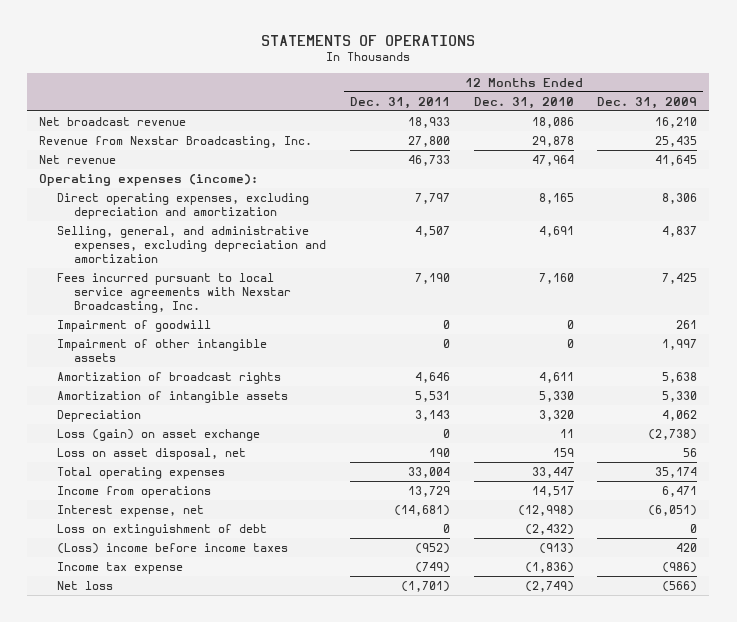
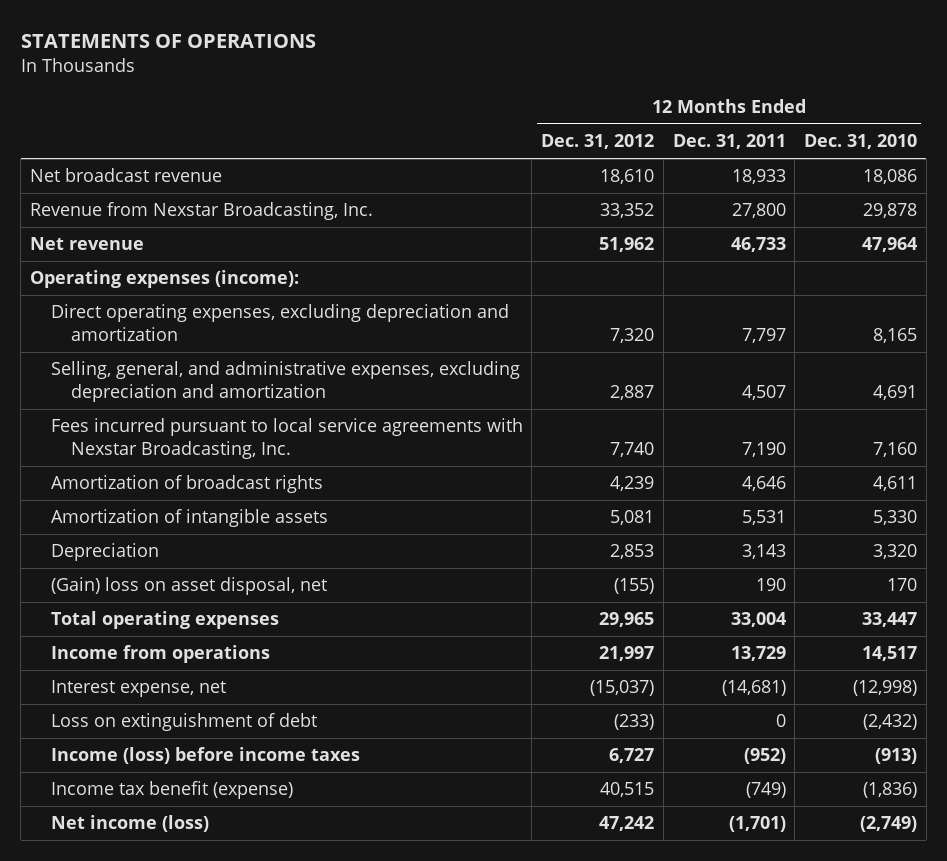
- | 12 Months Ended Dec. 31, 2011 | 12 Months Ended Dec. 31, 2010 | 12 Months Ended Dec. 31, 2009
+ | 12 Months Ended Dec. 31, 2012 | 12 Months Ended Dec. 31, 2011 | 12 Months Ended Dec. 31, 2010
- Impairment of goodwill | 0 | 0 | 261
- Impairment of other intangible assets | 0 | 0 | 1,997
- Loss (gain) on asset exchange | 0 | 11 | (2,738)
- Loss on asset disposal, net | 190 | 159 | 56
+ (Gain) loss on asset disposal, net | (155) | 190 | 170
- (Loss) income before income taxes | (952) | (913) | 420
- Income tax expense | (749) | (1,836) | (986)
- Net loss | (1,701) | (2,749) | (566)
+ Income (loss) before income taxes | 6,727 | (952) | (913)
+ Income tax benefit (expense) | 40,515 | (749) | (1,836)
+ Net income (loss) | 47,242 | (1,701) | (2,749)

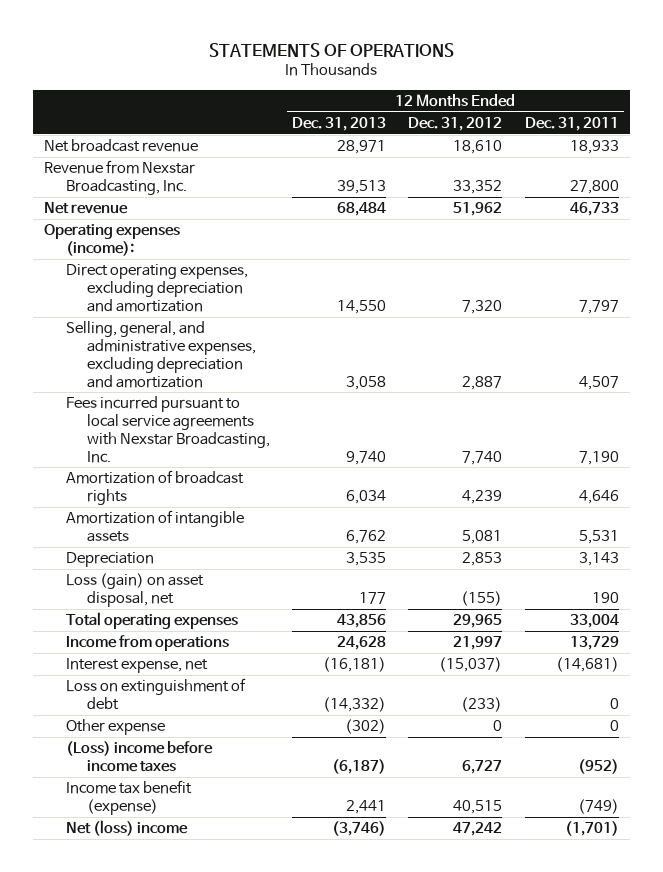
- | 12 Months Ended Dec. 31, 2012 | 12 Months Ended Dec. 31, 2011 | 12 Months Ended Dec. 31, 2010
+ | 12 Months Ended Dec. 31, 2013 | 12 Months Ended Dec. 31, 2012 | 12 Months Ended Dec. 31, 2011
- (Gain) loss on asset disposal, net | (155) | 190 | 170
+ Loss (gain) on asset disposal, net | 177 | (155) | 190
- Income (loss) before income taxes | 6,727 | (952) | (913)
+ Other expense | (302) | 0 | 0
+ (Loss) income before income taxes | (6,187) | 6,727 | (952)
- Net income (loss) | 47,242 | (1,701) | (2,749)
+ Net (loss) income | (3,746) | 47,242 | (1,701)

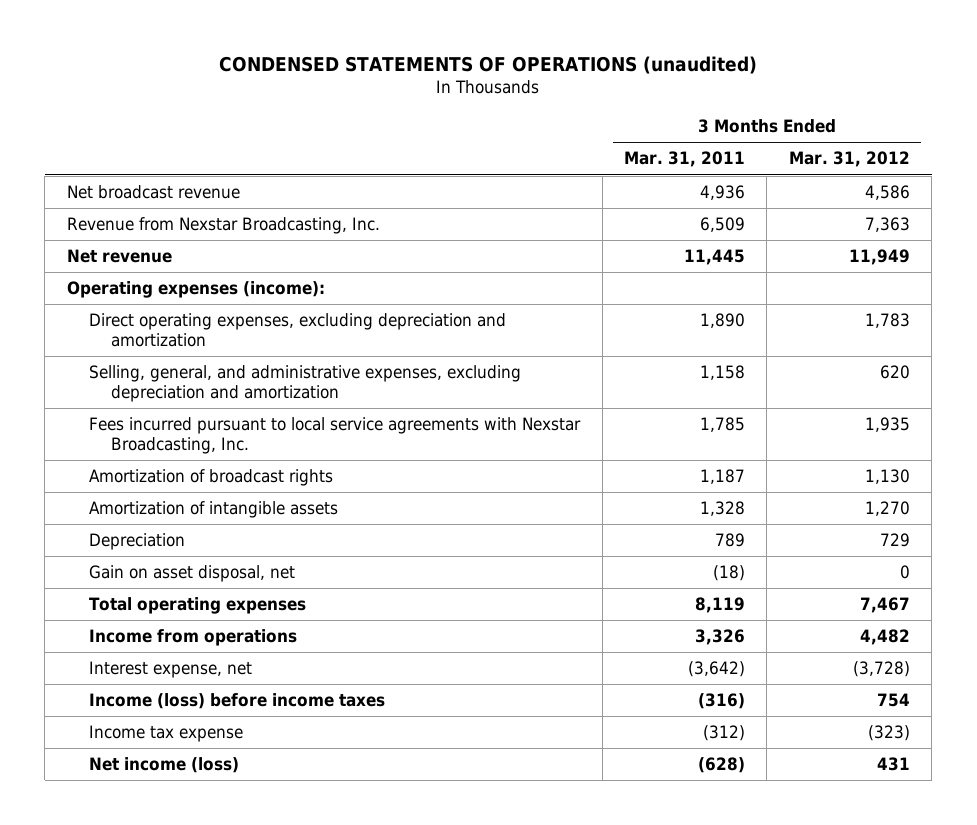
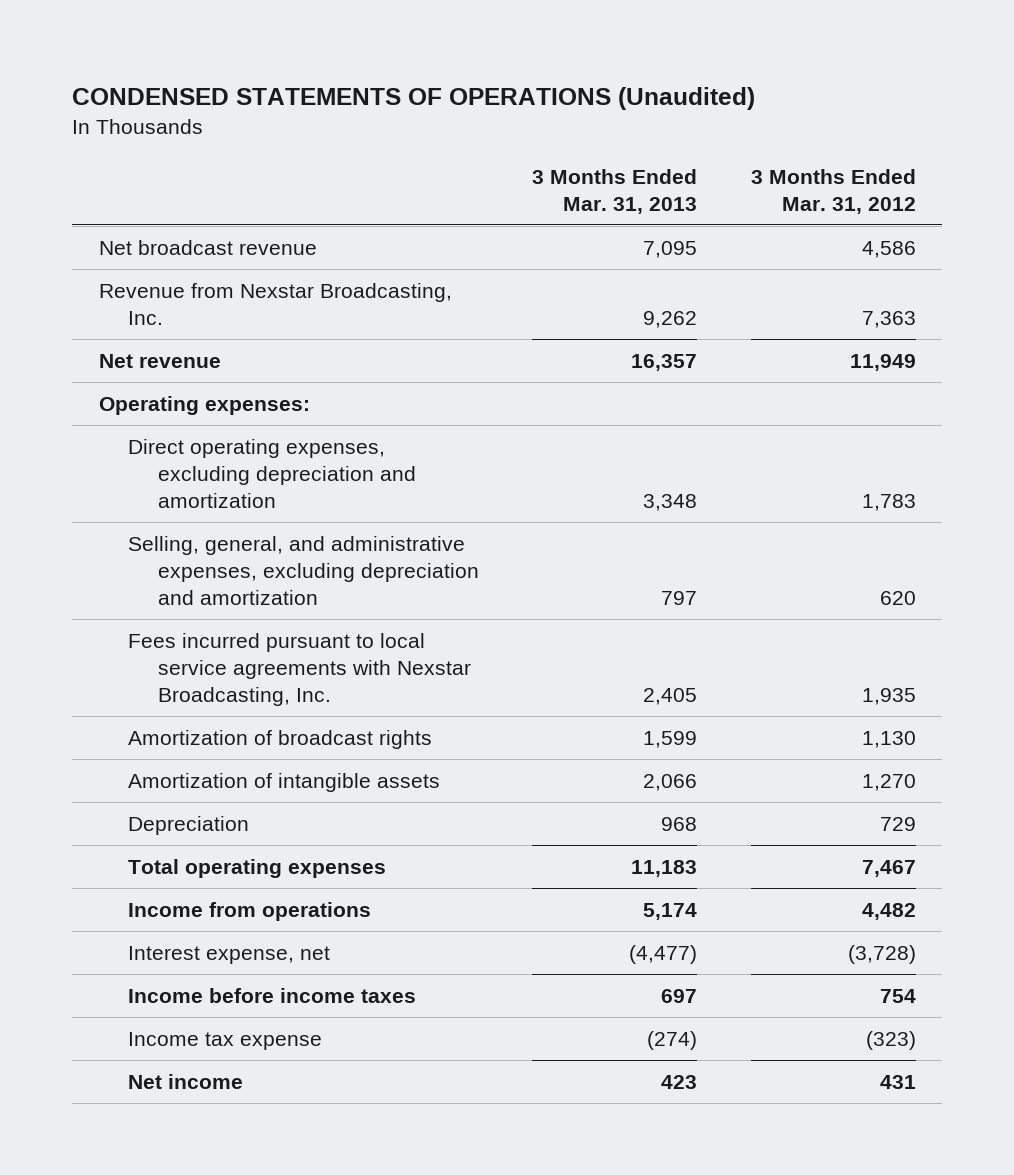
- CONDENSED STATEMENTS OF OPERATIONS (unaudited)
+ CONDENSED STATEMENTS OF OPERATIONS (Unaudited)
- | 3 Months Ended Mar. 31, 2011 | 3 Months Ended Mar. 31, 2012
+ | 3 Months Ended Mar. 31, 2013 | 3 Months Ended Mar. 31, 2012
- Operating expenses (income):
+ Operating expenses:
- Gain on asset disposal, net | (18) | 0
- Income (loss) before income taxes | (316) | 754
+ Income before income taxes | 697 | 754
- Net income (loss) | (628) | 431
+ Net income | 423 | 431

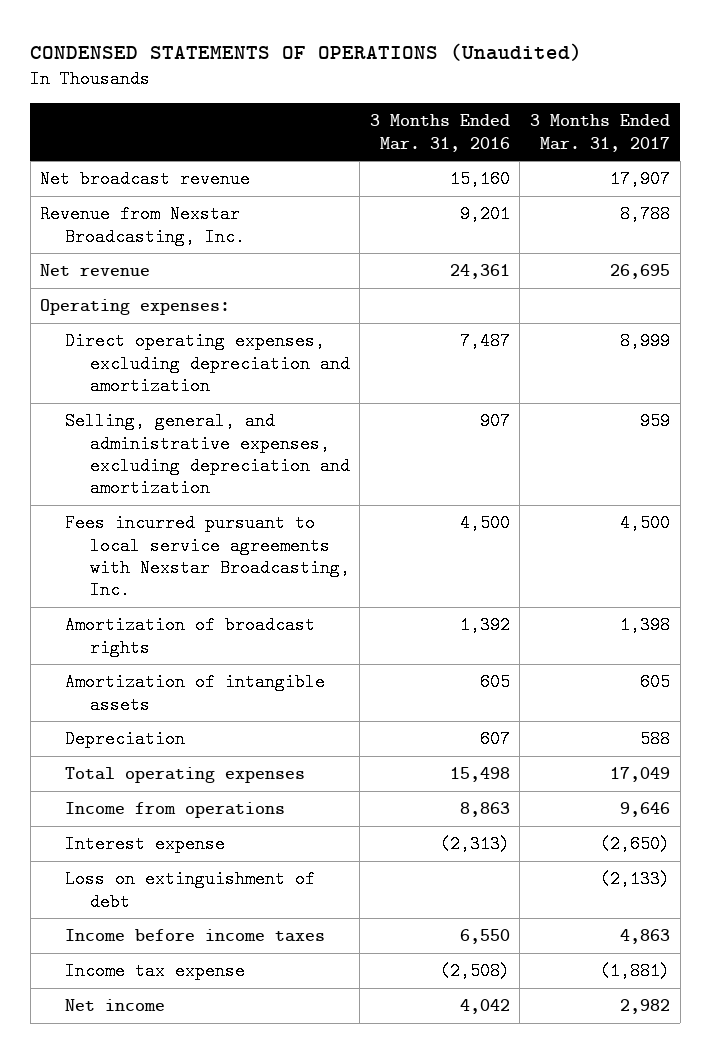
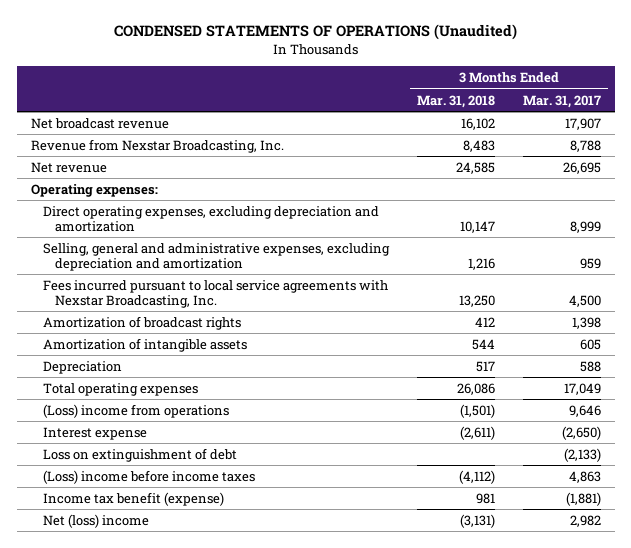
- | 3 Months Ended Mar. 31, 2016 | 3 Months Ended Mar. 31, 2017
+ | 3 Months Ended Mar. 31, 2018 | 3 Months Ended Mar. 31, 2017
- Selling, general, and administrative expenses, excluding depreciation and amortization | 907 | 959
+ Selling, general and administrative expenses, excluding depreciation and amortization | 1,216 | 959
- Income from operations | 8,863 | 9,646
+ (Loss) income from operations | (1,501) | 9,646
- Income before income taxes | 6,550 | 4,863
- Income tax expense | (2,508) | (1,881)
- Net income | 4,042 | 2,982
+ (Loss) income before income taxes | (4,112) | 4,863
+ Income tax benefit (expense) | 981 | (1,881)
+ Net (loss) income | (3,131) | 2,982

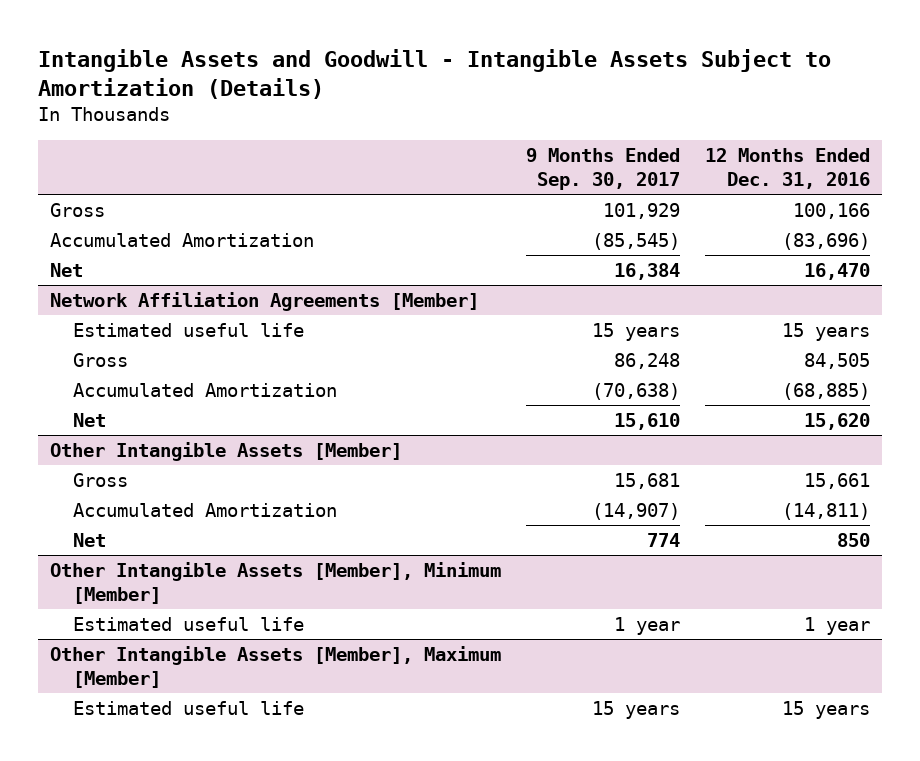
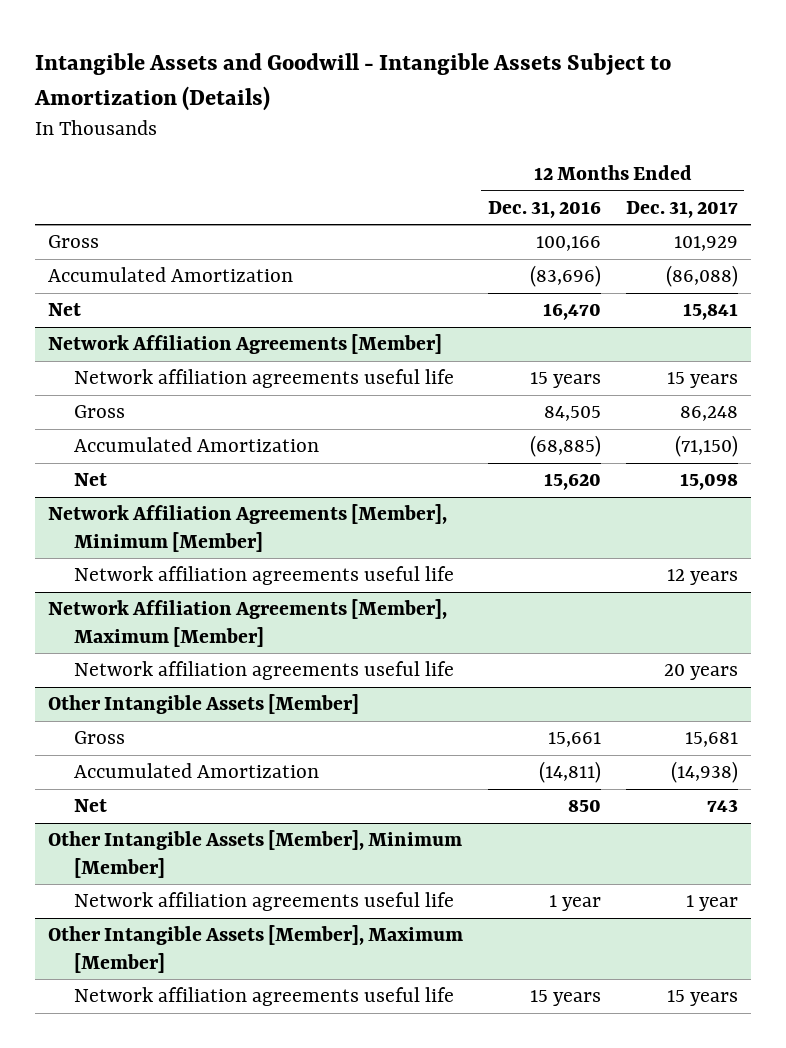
- | 9 Months Ended Sep. 30, 2017 | 12 Months Ended Dec. 31, 2016
+ | 12 Months Ended Dec. 31, 2016 | 12 Months Ended Dec. 31, 2017
@ Network Affiliation Agreements [Member]
- Estimated useful life | 15 years | 15 years
+ Network affiliation agreements useful life | 15 years | 15 years
+ Network Affiliation Agreements [Member], Minimum [Member]
+ Network affiliation agreements useful life | | 12 years
+ Network Affiliation Agreements [Member], Maximum [Member]
+ Network affiliation agreements useful life | | 20 years
@ Other Intangible Assets [Member], Minimum [Member]
- Estimated useful life | 1 year | 1 year
+ Network affiliation agreements useful life | 1 year | 1 year
@ Other Intangible Assets [Member], Maximum [Member]
- Estimated useful life | 15 years | 15 years
+ Network affiliation agreements useful life | 15 years | 15 years

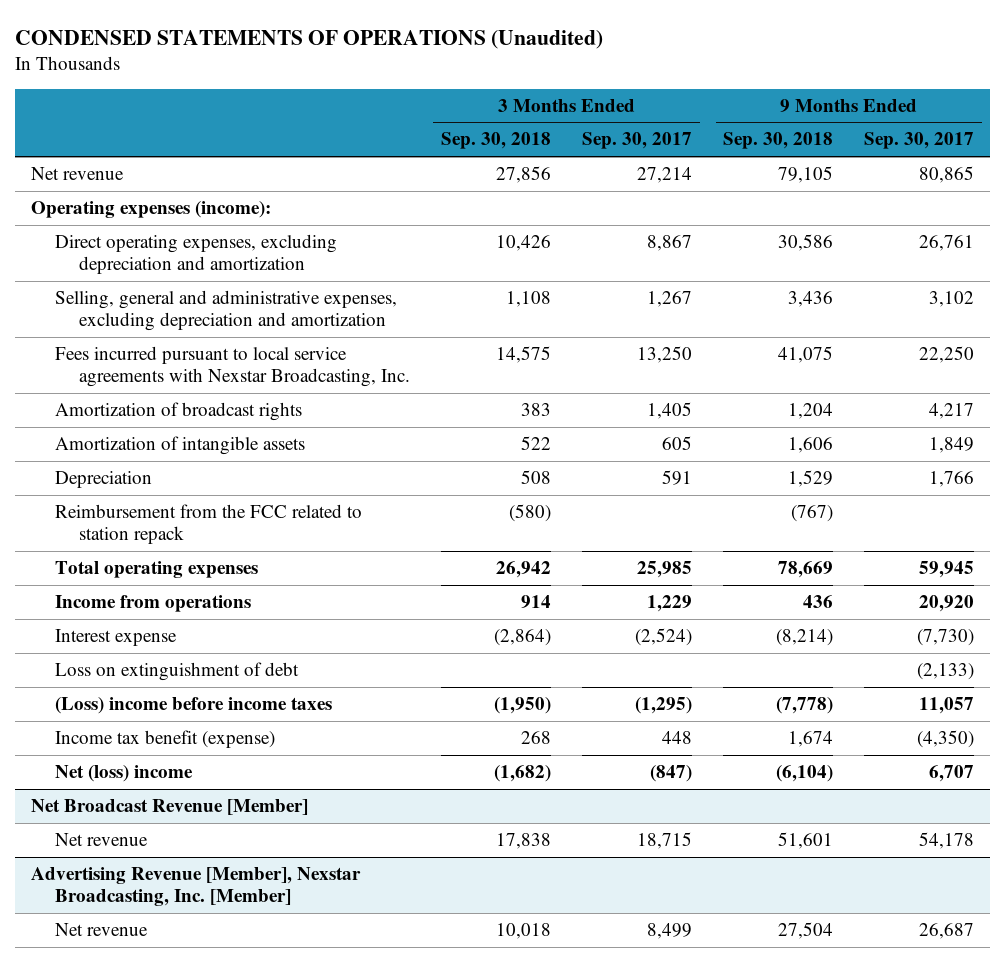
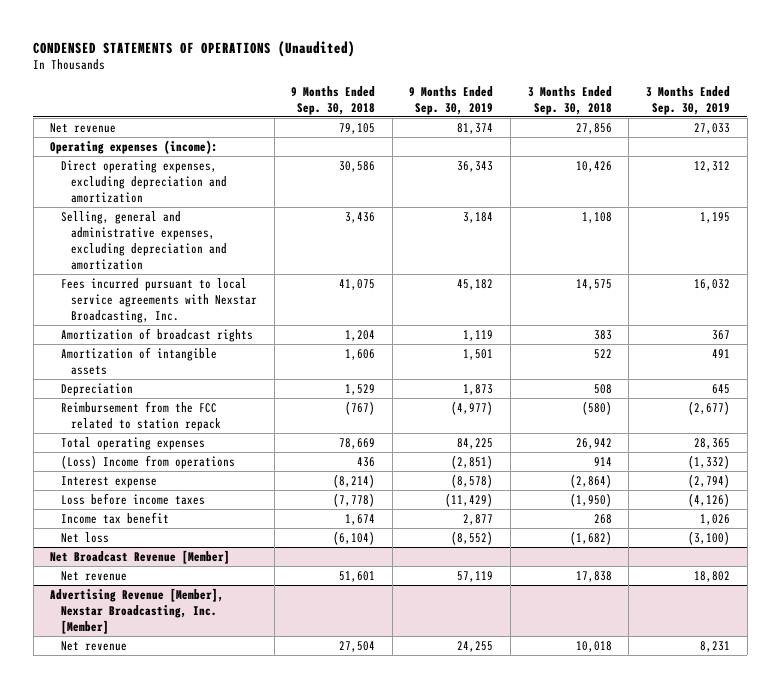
- | 3 Months Ended Sep. 30, 2018 | 3 Months Ended Sep. 30, 2017 | 9 Months Ended Sep. 30, 2018 | 9 Months Ended Sep. 30, 2017
+ | 9 Months Ended Sep. 30, 2018 | 9 Months Ended Sep. 30, 2019 | 3 Months Ended Sep. 30, 2018 | 3 Months Ended Sep. 30, 2019
- Income from operations | 914 | 1,229 | 436 | 20,920
+ (Loss) Income from operations | 436 | (2,851) | 914 | (1,332)
- Loss on extinguishment of debt | | | | (2,133)
- (Loss) income before income taxes | (1,950) | (1,295) | (7,778) | 11,057
- Income tax benefit (expense) | 268 | 448 | 1,674 | (4,350)
- Net (loss) income | (1,682) | (847) | (6,104) | 6,707
+ Loss before income taxes | (7,778) | (11,429) | (1,950) | (4,126)
+ Income tax benefit | 1,674 | 2,877 | 268 | 1,026
+ Net loss | (6,104) | (8,552) | (1,682) | (3,100)

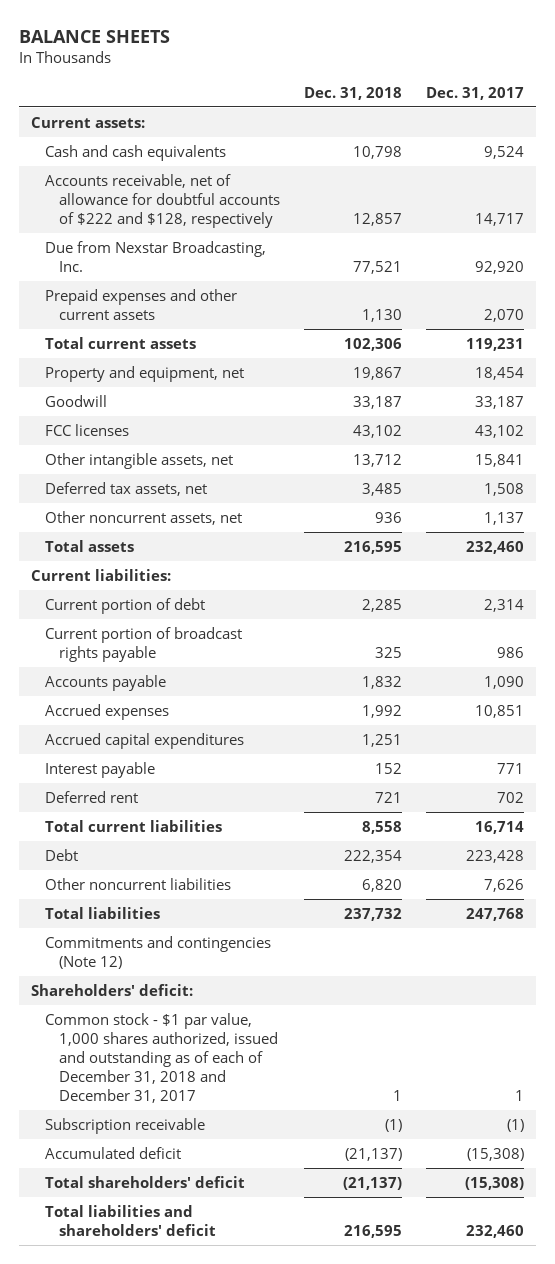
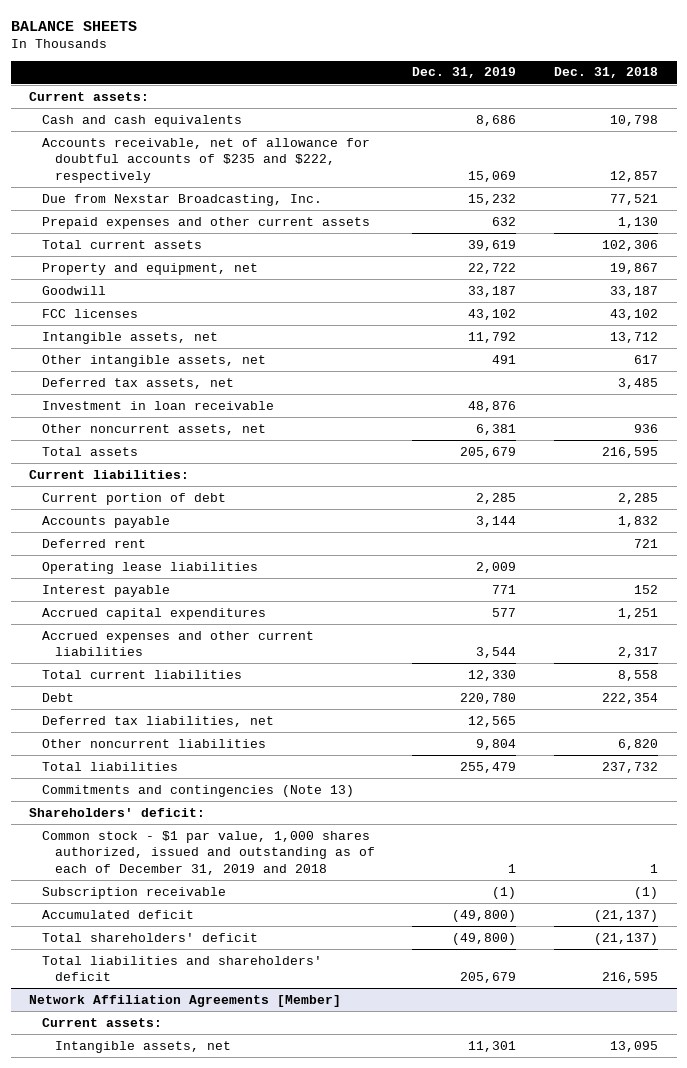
- | Dec. 31, 2018 | Dec. 31, 2017
+ | Dec. 31, 2019 | Dec. 31, 2018
- Accounts receivable, net of allowance for doubtful accounts of $222 and $128, respectively | 12,857 | 14,717
+ Accounts receivable, net of allowance for doubtful accounts of $235 and $222, respectively | 15,069 | 12,857
- Other intangible assets, net | 13,712 | 15,841
+ Intangible assets, net | 11,792 | 13,712
+ Other intangible assets, net | 491 | 617
+ Investment in loan receivable | 48,876 |
- Current portion of broadcast rights payable | 325 | 986
- Accrued expenses | 1,992 | 10,851
+ Operating lease liabilities | 2,009 |
moved down: Interest payable | 771 | 152
moved down: Accrued capital expenditures | 577 | 1,251
+ Accrued expenses and other current liabilities | 3,544 | 2,317
+ Deferred tax liabilities, net | 12,565 |
- Commitments and contingencies (Note 12)
+ Commitments and contingencies (Note 13)
- Common stock - $1 par value, 1,000 shares authorized, issued and outstanding as of each of December 31, 2018 and December 31, 2017 | 1 | 1
+ Common stock - $1 par value, 1,000 shares authorized, issued and outstanding as of each of December 31, 2019 and 2018 | 1 | 1
+ Network Affiliation Agreements [Member]
+ Current assets:
+ Intangible assets, net | 11,301 | 13,095

